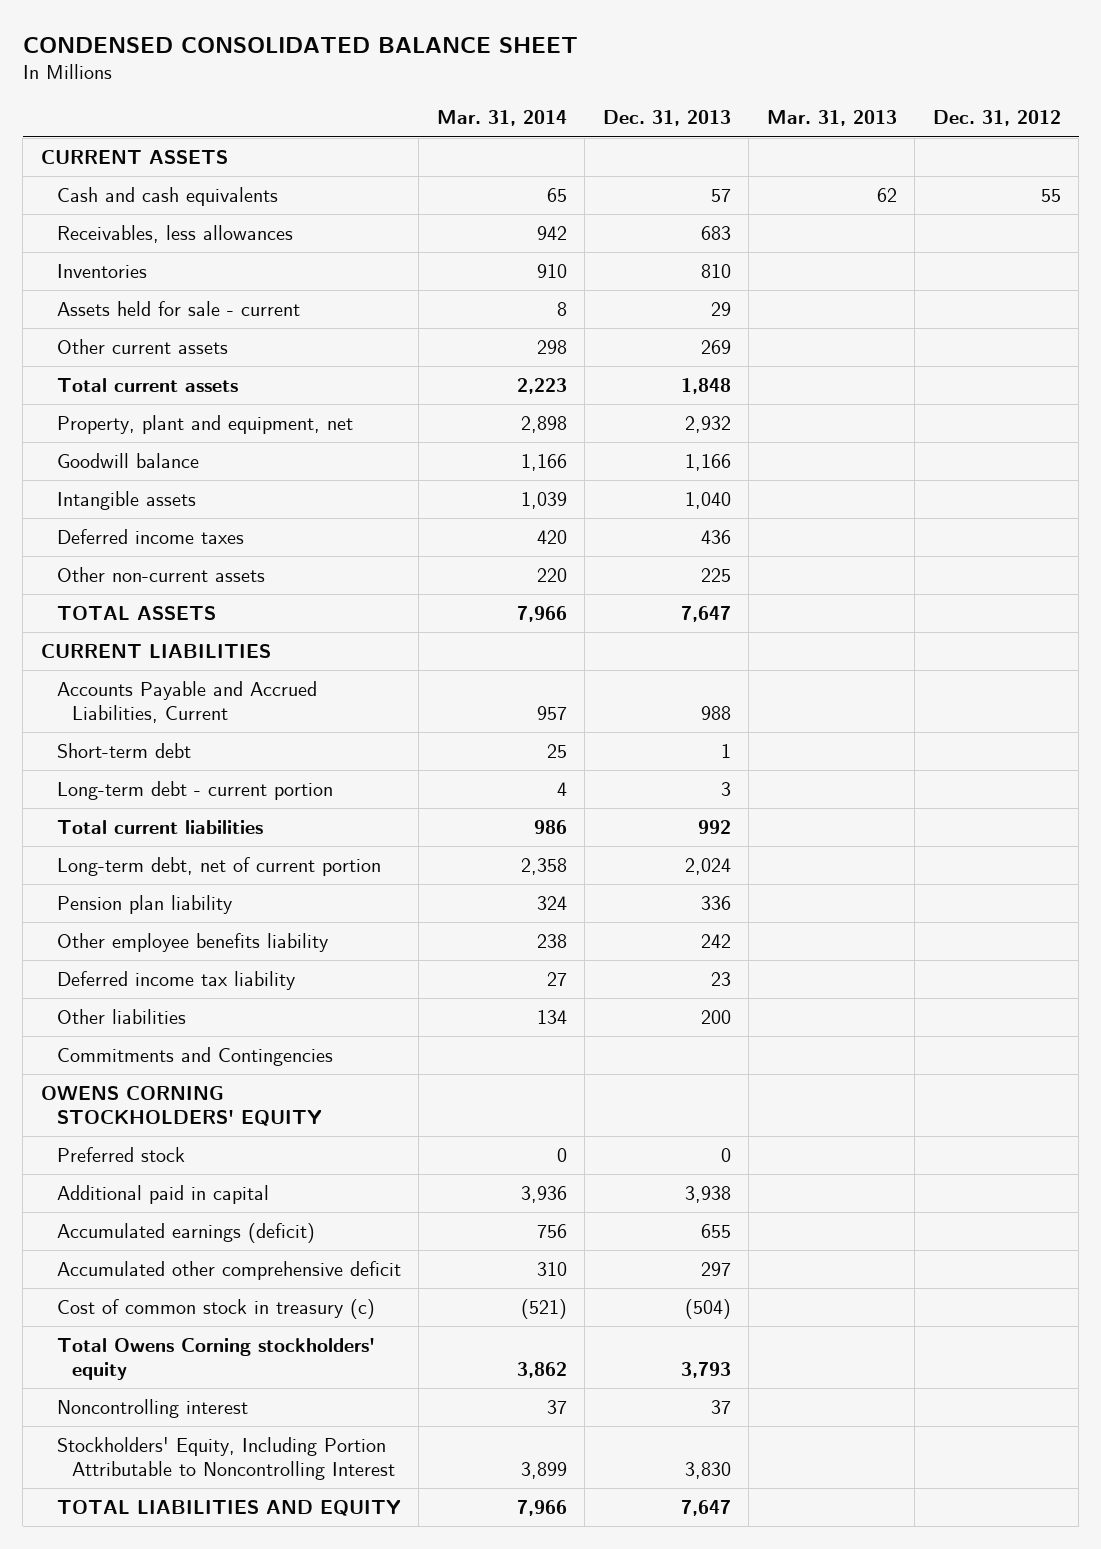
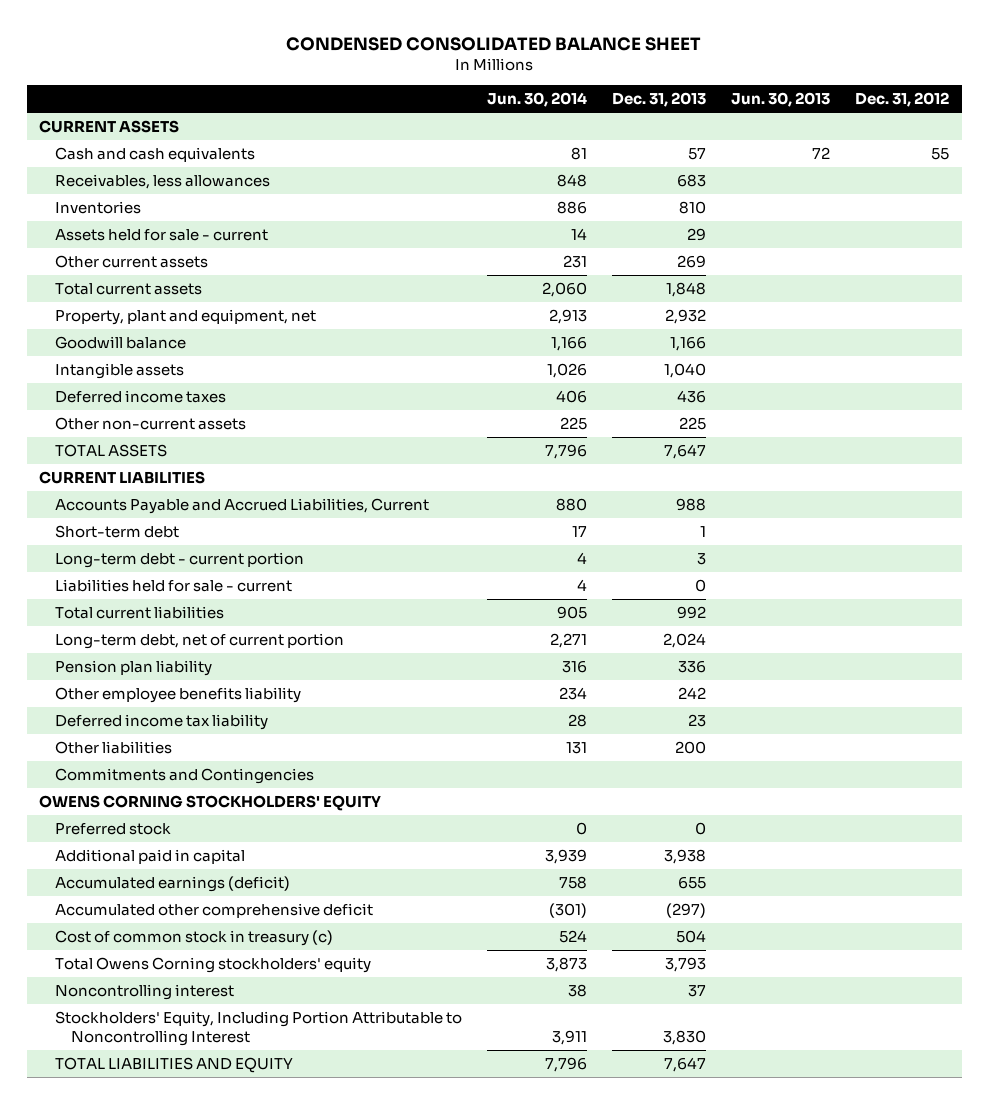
- | Mar. 31, 2014 | Dec. 31, 2013 | Mar. 31, 2013 | Dec. 31, 2012
+ | Jun. 30, 2014 | Dec. 31, 2013 | Jun. 30, 2013 | Dec. 31, 2012
+ Liabilities held for sale - current | 4 | 0 | |
- Accumulated other comprehensive deficit | 310 | 297 | |
- Cost of common stock in treasury (c) | (521) | (504) | |
+ Accumulated other comprehensive deficit | (301) | (297) | |
+ Cost of common stock in treasury (c) | 524 | 504 | |

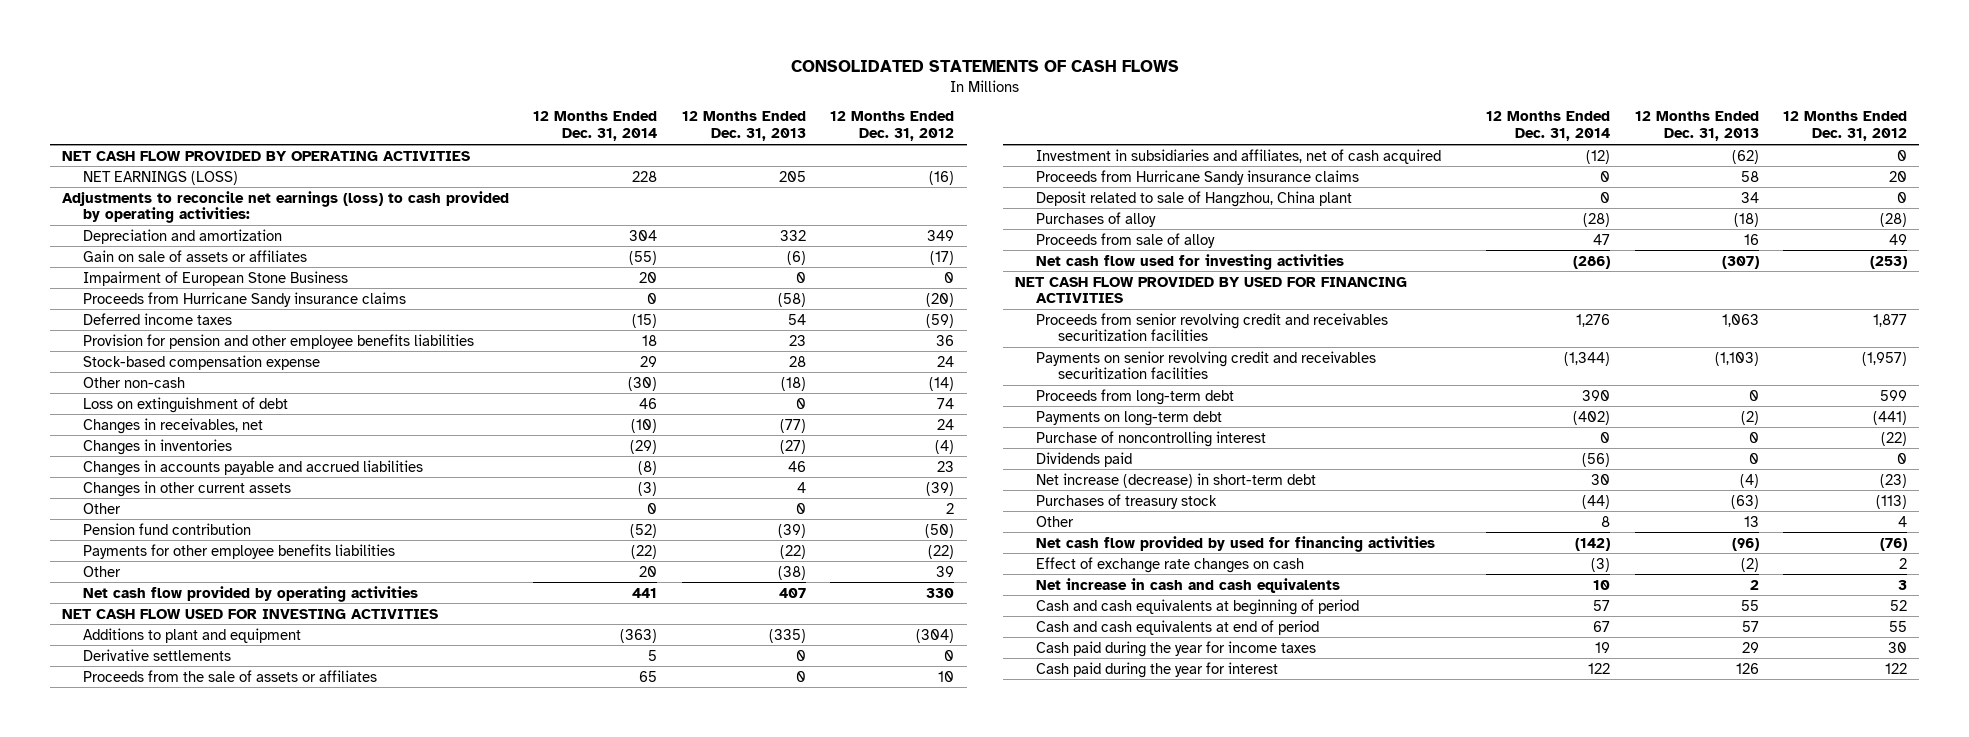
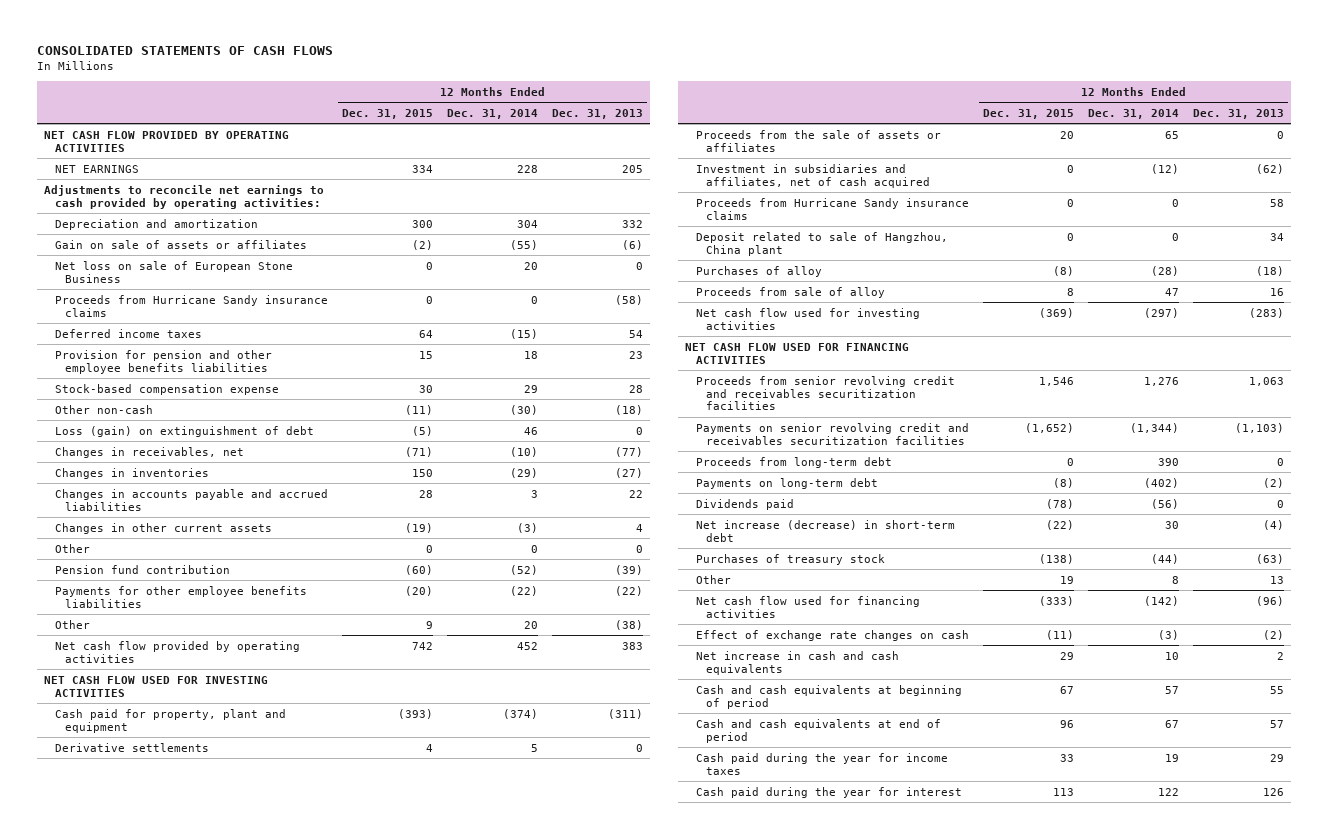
- | 12 Months Ended Dec. 31, 2014 | 12 Months Ended Dec. 31, 2013 | 12 Months Ended Dec. 31, 2012
+ | 12 Months Ended Dec. 31, 2015 | 12 Months Ended Dec. 31, 2014 | 12 Months Ended Dec. 31, 2013
- NET EARNINGS (LOSS) | 228 | 205 | (16)
- Adjustments to reconcile net earnings (loss) to cash provided by operating activities:
+ NET EARNINGS | 334 | 228 | 205
+ Adjustments to reconcile net earnings to cash provided by operating activities:
- Impairment of European Stone Business | 20 | 0 | 0
+ Net loss on sale of European Stone Business | 0 | 20 | 0
- Loss on extinguishment of debt | 46 | 0 | 74
+ Loss (gain) on extinguishment of debt | (5) | 46 | 0
- Changes in accounts payable and accrued liabilities | (8) | 46 | 23
+ Changes in accounts payable and accrued liabilities | 28 | 3 | 22
- Net cash flow provided by operating activities | 441 | 407 | 330
+ Net cash flow provided by operating activities | 742 | 452 | 383
- Additions to plant and equipment | (363) | (335) | (304)
+ Cash paid for property, plant and equipment | (393) | (374) | (311)
- Net cash flow used for investing activities | (286) | (307) | (253)
- NET CASH FLOW PROVIDED BY USED FOR FINANCING ACTIVITIES
+ Net cash flow used for investing activities | (369) | (297) | (283)
+ NET CASH FLOW USED FOR FINANCING ACTIVITIES
- Purchase of noncontrolling interest | 0 | 0 | (22)
- Net cash flow provided by used for financing activities | (142) | (96) | (76)
+ Net cash flow used for financing activities | (333) | (142) | (96)

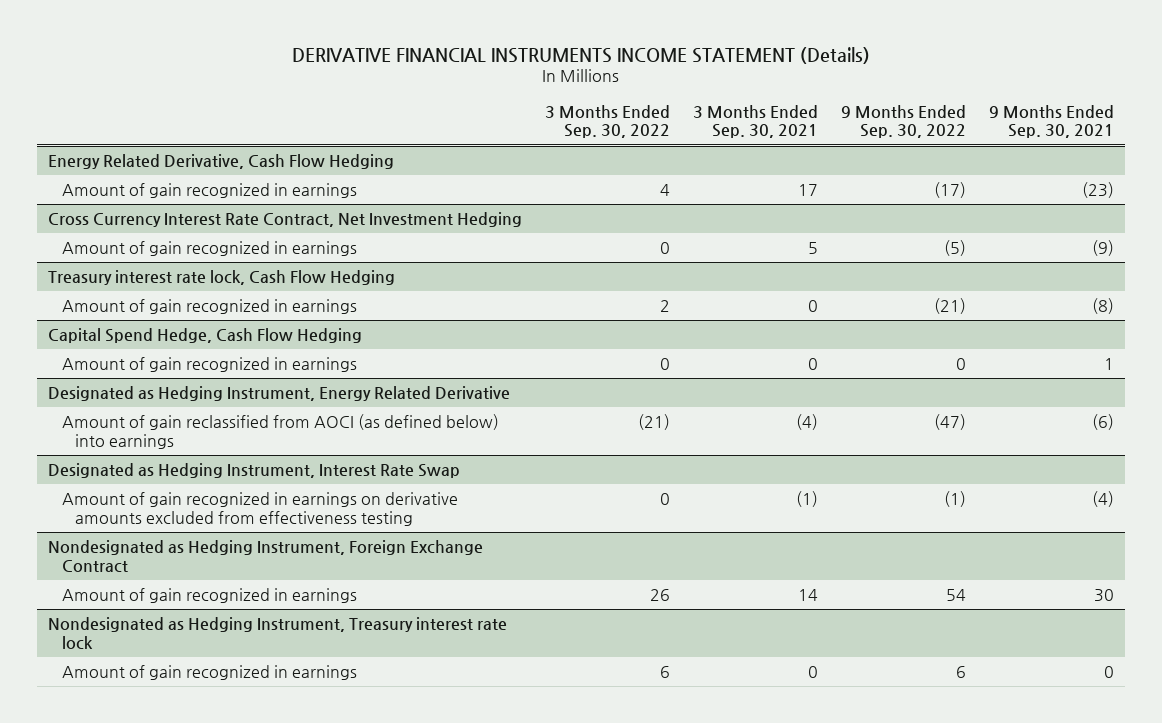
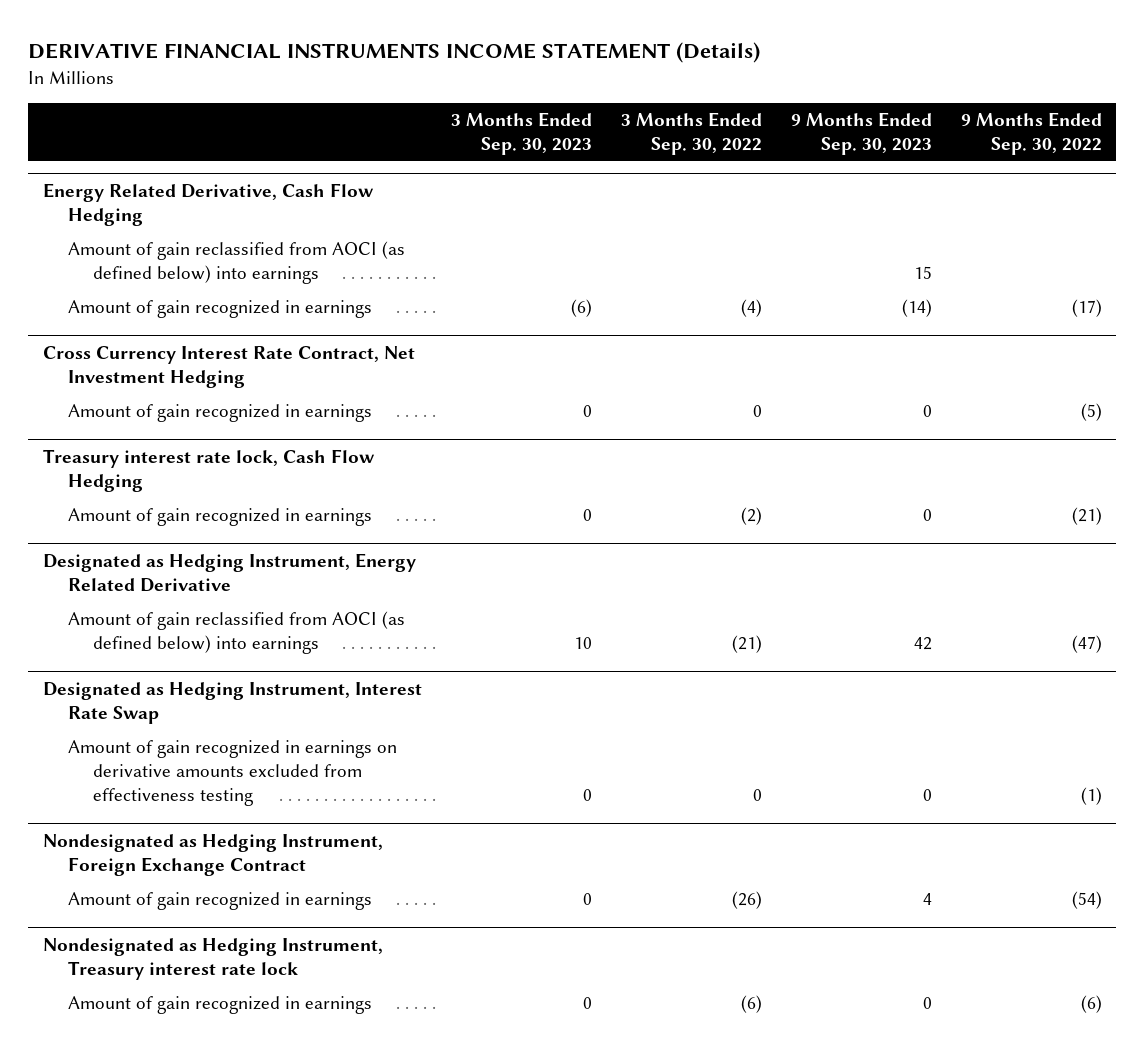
- | 3 Months Ended Sep. 30, 2022 | 3 Months Ended Sep. 30, 2021 | 9 Months Ended Sep. 30, 2022 | 9 Months Ended Sep. 30, 2021
+ | 3 Months Ended Sep. 30, 2023 | 3 Months Ended Sep. 30, 2022 | 9 Months Ended Sep. 30, 2023 | 9 Months Ended Sep. 30, 2022
@ Energy Related Derivative, Cash Flow Hedging
- Amount of gain recognized in earnings | 4 | 17 | (17) | (23)
+ Amount of gain reclassified from AOCI (as defined below) into earnings | | | 15 |
+ Amount of gain recognized in earnings | (6) | (4) | (14) | (17)
@ Treasury interest rate lock, Cash Flow Hedging
- Amount of gain recognized in earnings | 2 | 0 | (21) | (8)
- Capital Spend Hedge, Cash Flow Hedging
- Amount of gain recognized in earnings | 0 | 0 | 0 | 1
@ Treasury interest rate lock, Cash Flow Hedging
+ Amount of gain recognized in earnings | 0 | (2) | 0 | (21)
@ Nondesignated as Hedging Instrument, Foreign Exchange Contract
- Amount of gain recognized in earnings | 26 | 14 | 54 | 30
+ Amount of gain recognized in earnings | 0 | (26) | 4 | (54)
@ Nondesignated as Hedging Instrument, Treasury interest rate lock
- Amount of gain recognized in earnings | 6 | 0 | 6 | 0
+ Amount of gain recognized in earnings | 0 | (6) | 0 | (6)

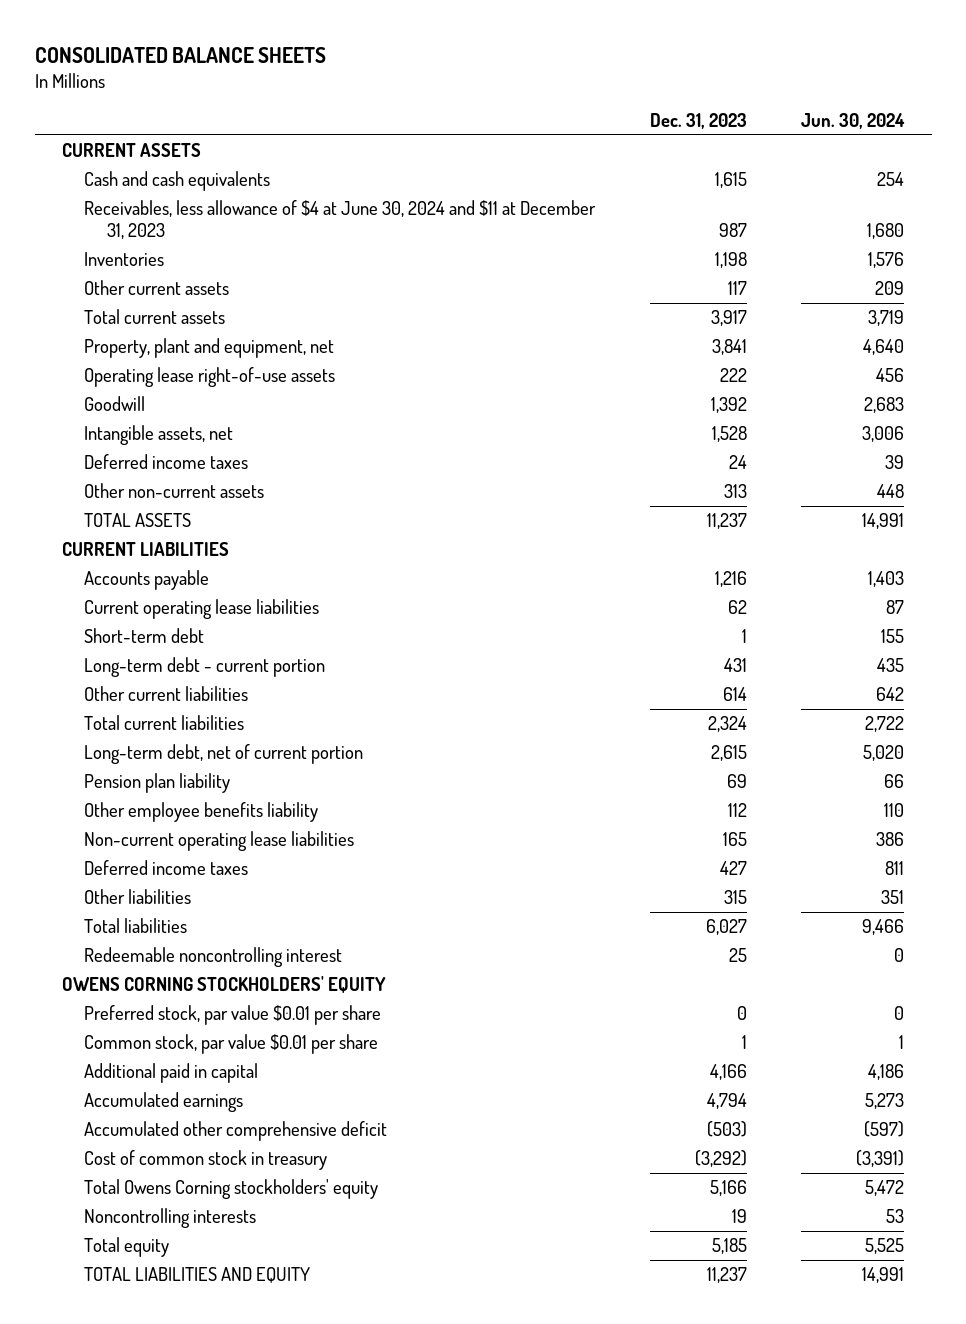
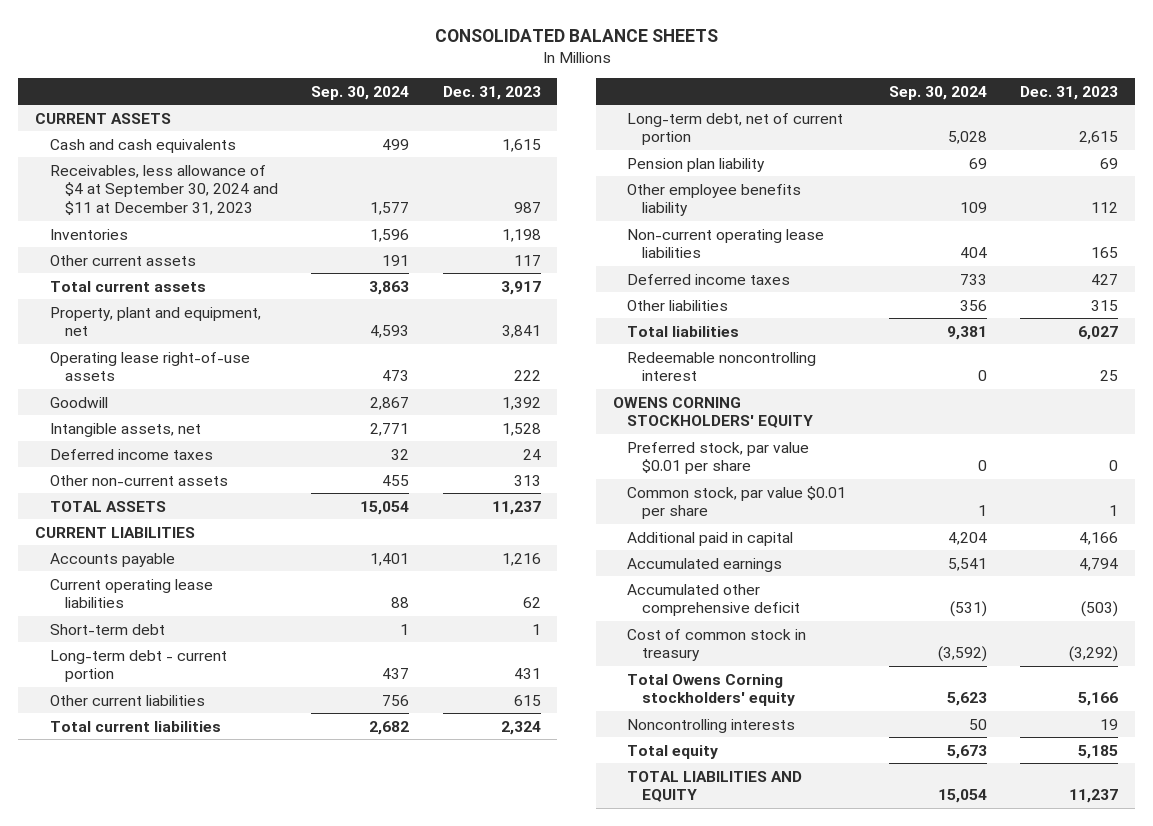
- | Dec. 31, 2023 | Jun. 30, 2024
+ | Sep. 30, 2024 | Dec. 31, 2023
- Receivables, less allowance of $4 at June 30, 2024 and $11 at December 31, 2023 | 987 | 1,680
+ Receivables, less allowance of $4 at September 30, 2024 and $11 at December 31, 2023 | 1,577 | 987
- Other current liabilities | 614 | 642
+ Other current liabilities | 756 | 615

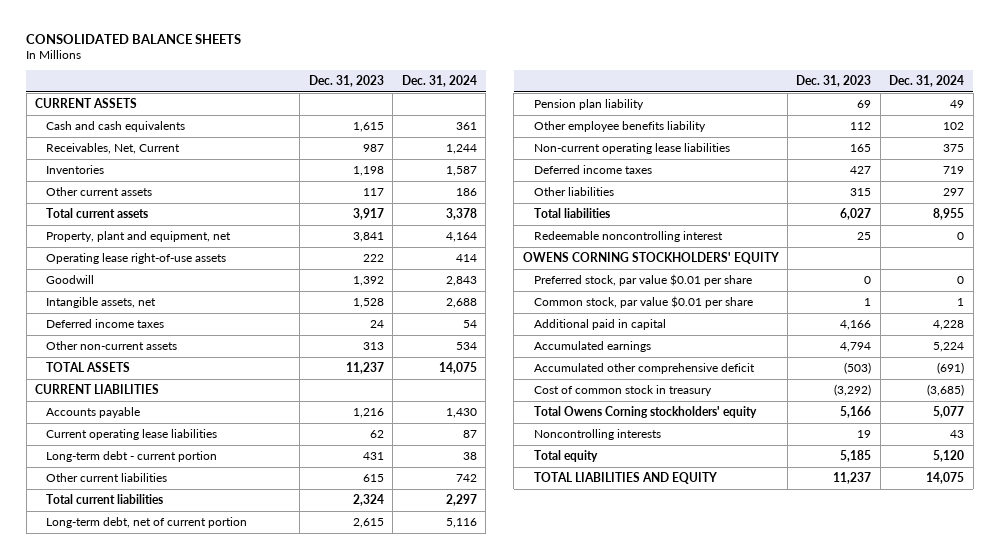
- | Sep. 30, 2024 | Dec. 31, 2023
+ | Dec. 31, 2023 | Dec. 31, 2024
- Receivables, less allowance of $4 at September 30, 2024 and $11 at December 31, 2023 | 1,577 | 987
+ Receivables, Net, Current | 987 | 1,244
- Short-term debt | 1 | 1

